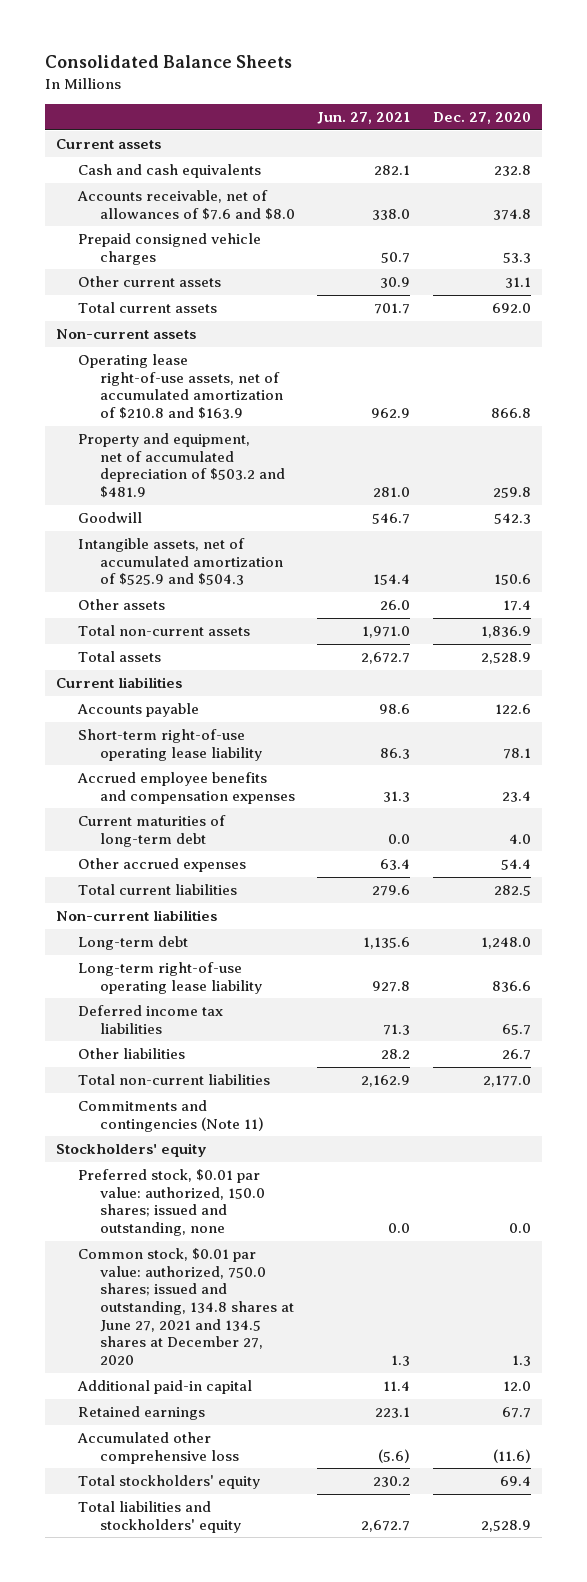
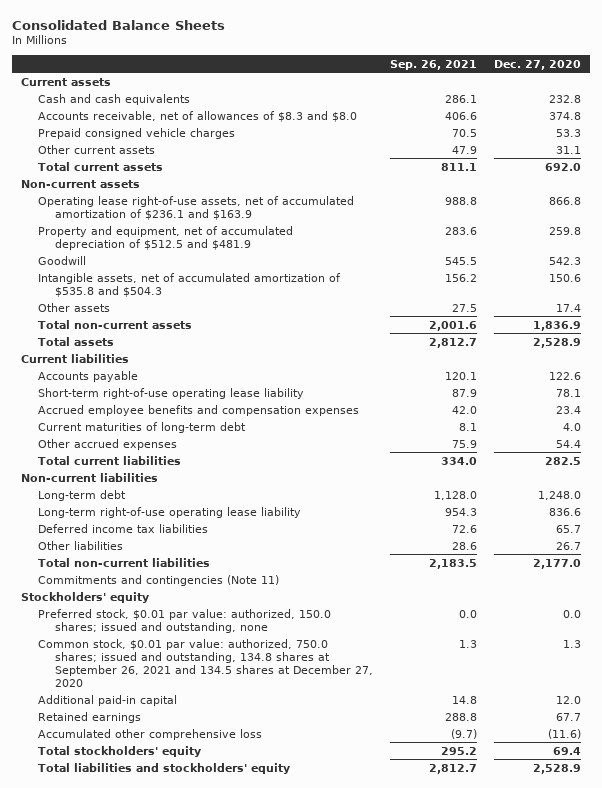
- | Jun. 27, 2021 | Dec. 27, 2020
+ | Sep. 26, 2021 | Dec. 27, 2020
- Accounts receivable, net of allowances of $7.6 and $8.0 | 338.0 | 374.8
+ Accounts receivable, net of allowances of $8.3 and $8.0 | 406.6 | 374.8
- Operating lease right-of-use assets, net of accumulated amortization of $210.8 and $163.9 | 962.9 | 866.8
- Property and equipment, net of accumulated depreciation of $503.2 and $481.9 | 281.0 | 259.8
+ Operating lease right-of-use assets, net of accumulated amortization of $236.1 and $163.9 | 988.8 | 866.8
+ Property and equipment, net of accumulated depreciation of $512.5 and $481.9 | 283.6 | 259.8
- Intangible assets, net of accumulated amortization of $525.9 and $504.3 | 154.4 | 150.6
+ Intangible assets, net of accumulated amortization of $535.8 and $504.3 | 156.2 | 150.6
- Common stock, $0.01 par value: authorized, 750.0 shares; issued and outstanding, 134.8 shares at June 27, 2021 and 134.5 shares at December 27, 2020 | 1.3 | 1.3
+ Common stock, $0.01 par value: authorized, 750.0 shares; issued and outstanding, 134.8 shares at September 26, 2021 and 134.5 shares at December 27, 2020 | 1.3 | 1.3

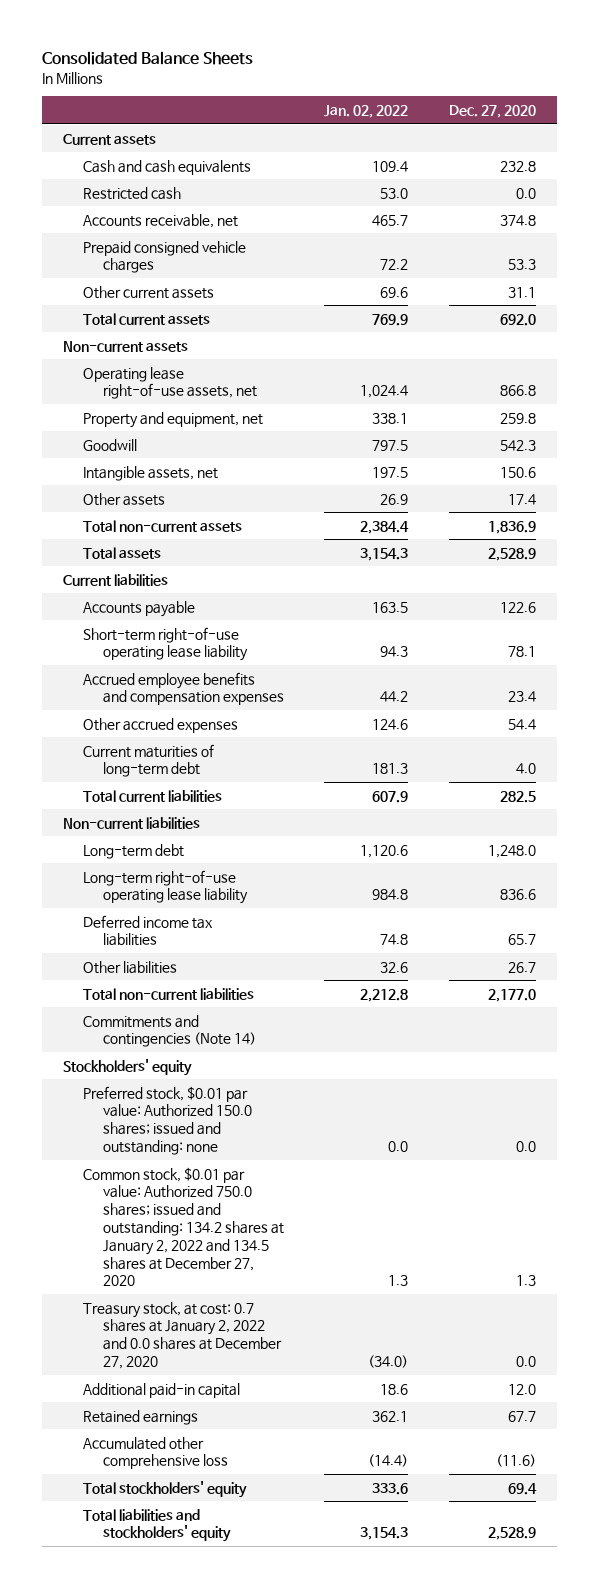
- | Sep. 26, 2021 | Dec. 27, 2020
+ | Jan. 02, 2022 | Dec. 27, 2020
- Accounts receivable, net of allowances of $8.3 and $8.0 | 406.6 | 374.8
+ Restricted cash | 53.0 | 0.0
+ Accounts receivable, net | 465.7 | 374.8
- Operating lease right-of-use assets, net of accumulated amortization of $236.1 and $163.9 | 988.8 | 866.8
- Property and equipment, net of accumulated depreciation of $512.5 and $481.9 | 283.6 | 259.8
+ Operating lease right-of-use assets, net | 1,024.4 | 866.8
+ Property and equipment, net | 338.1 | 259.8
- Intangible assets, net of accumulated amortization of $535.8 and $504.3 | 156.2 | 150.6
+ Intangible assets, net | 197.5 | 150.6
moved down: Current maturities of long-term debt | 181.3 | 4.0
- Commitments and contingencies (Note 11)
+ Commitments and contingencies (Note 14)
- Preferred stock, $0.01 par value: authorized, 150.0 shares; issued and outstanding, none | 0.0 | 0.0
- Common stock, $0.01 par value: authorized, 750.0 shares; issued and outstanding, 134.8 shares at September 26, 2021 and 134.5 shares at December 27, 2020 | 1.3 | 1.3
+ Preferred stock, $0.01 par value: Authorized 150.0 shares; issued and outstanding: none | 0.0 | 0.0
+ Common stock, $0.01 par value: Authorized 750.0 shares; issued and outstanding: 134.2 shares at January 2, 2022 and 134.5 shares at December 27, 2020 | 1.3 | 1.3
+ Treasury stock, at cost: 0.7 shares at January 2, 2022 and 0.0 shares at December 27, 2020 | (34.0) | 0.0

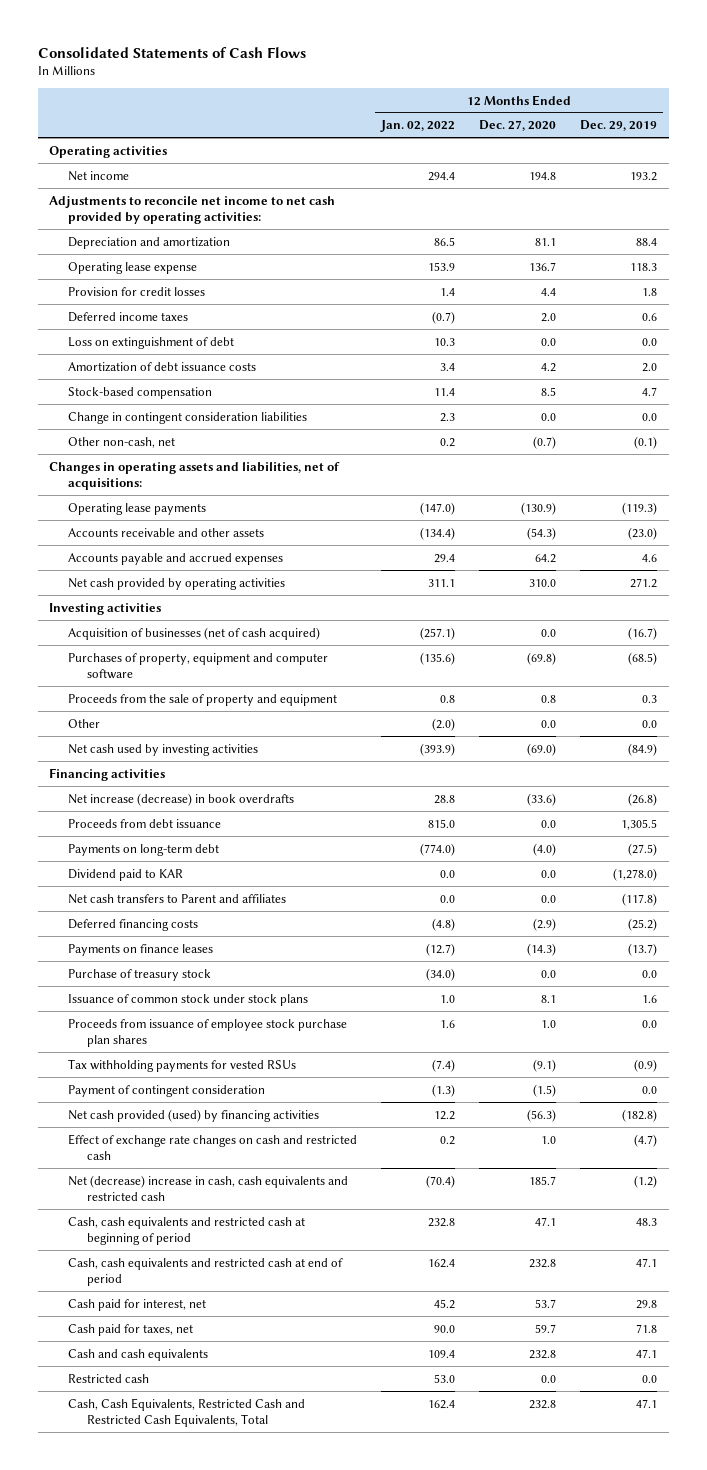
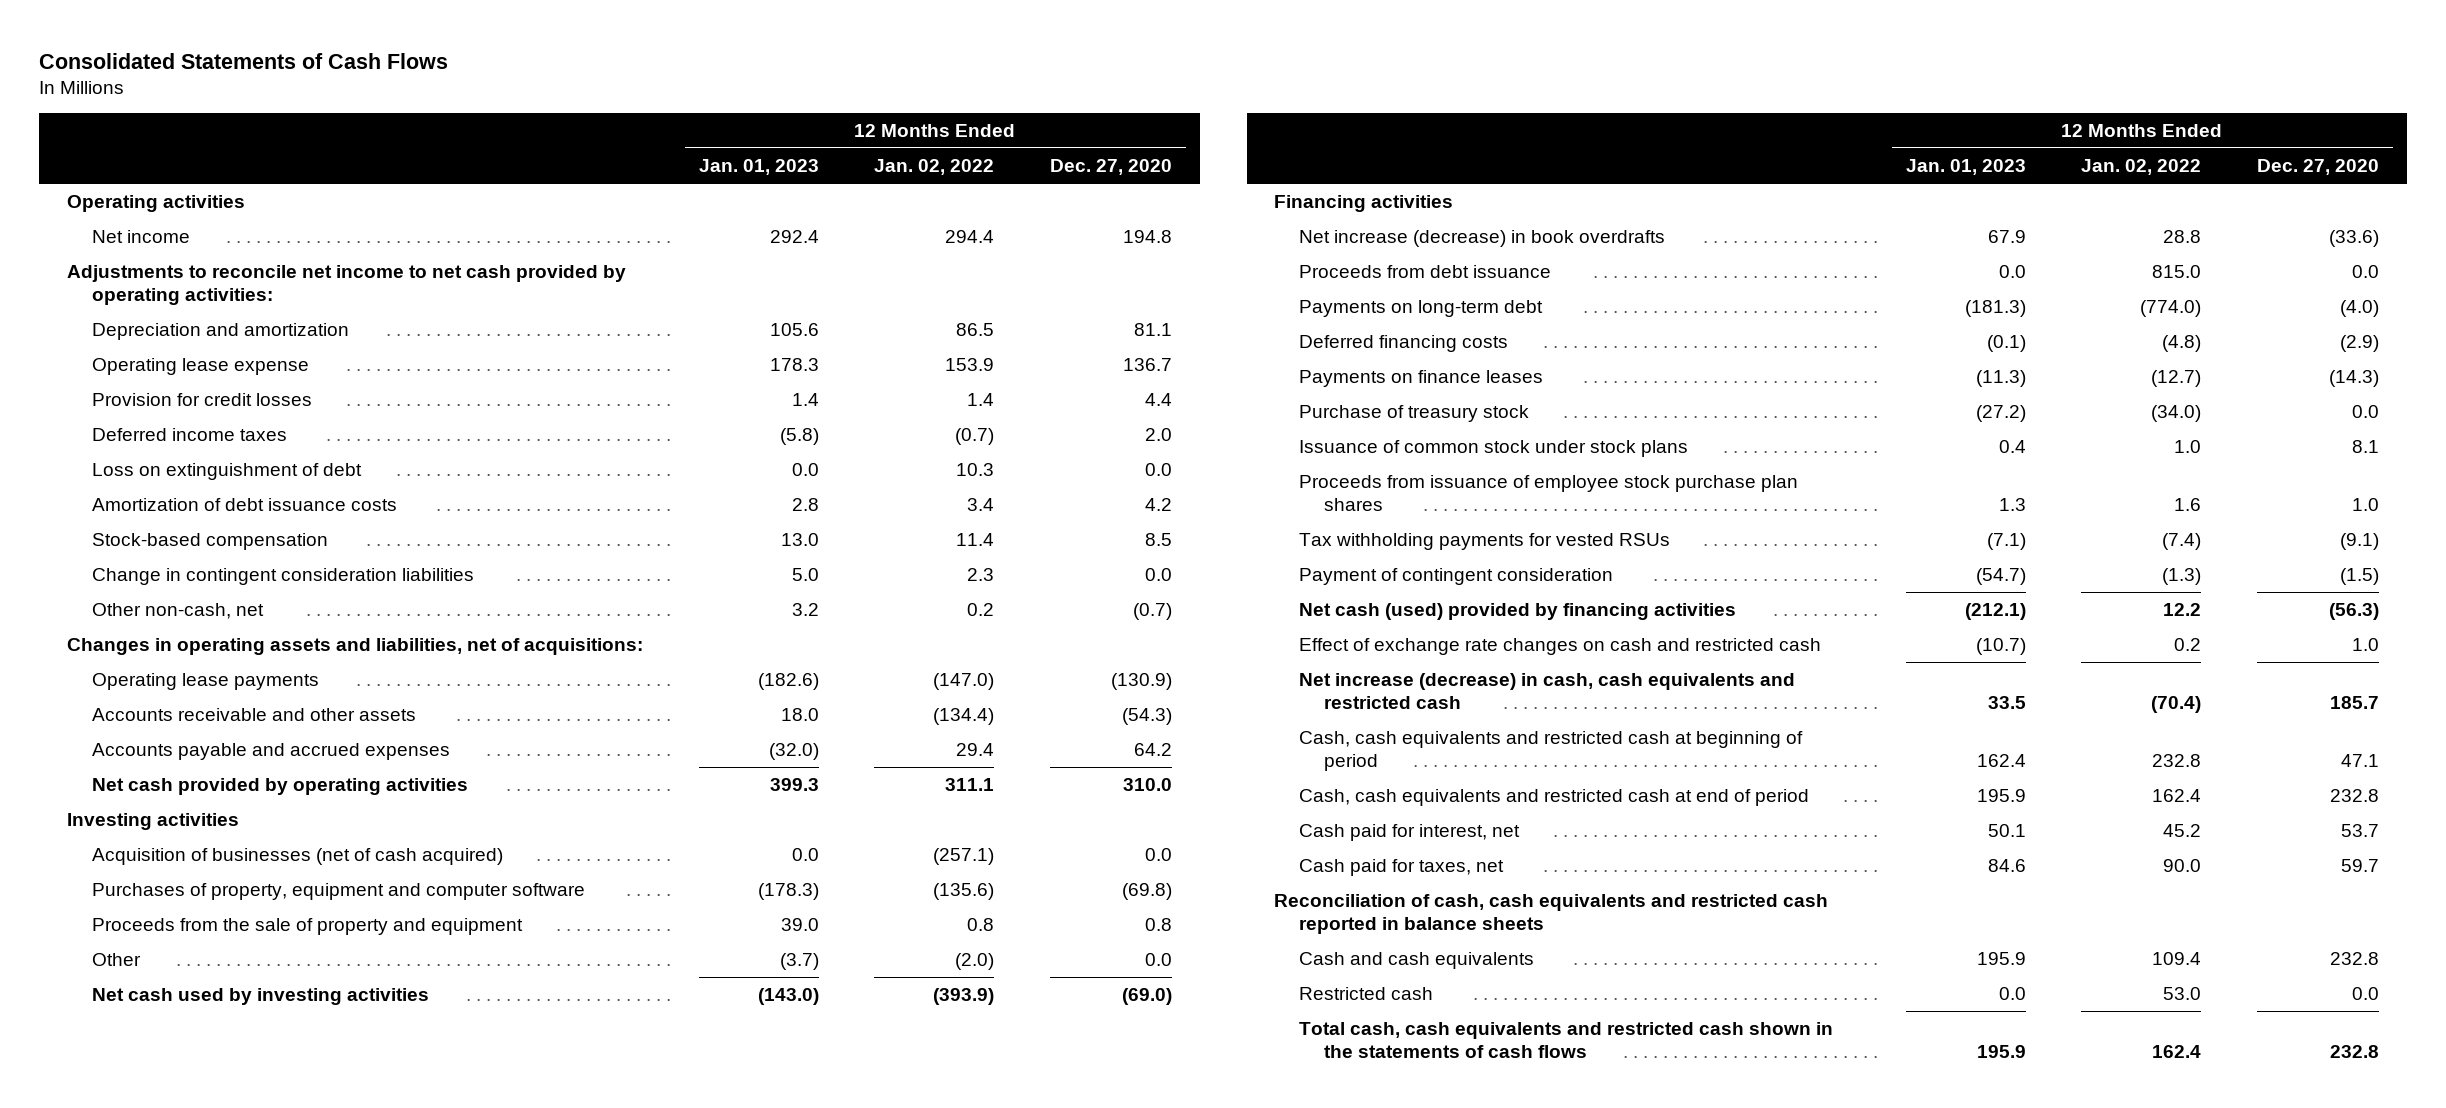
- | 12 Months Ended Jan. 02, 2022 | 12 Months Ended Dec. 27, 2020 | 12 Months Ended Dec. 29, 2019
+ | 12 Months Ended Jan. 01, 2023 | 12 Months Ended Jan. 02, 2022 | 12 Months Ended Dec. 27, 2020
- Dividend paid to KAR | 0.0 | 0.0 | (1,278.0)
- Net cash transfers to Parent and affiliates | 0.0 | 0.0 | (117.8)
- Net cash provided (used) by financing activities | 12.2 | (56.3) | (182.8)
+ Net cash (used) provided by financing activities | (212.1) | 12.2 | (56.3)
- Net (decrease) increase in cash, cash equivalents and restricted cash | (70.4) | 185.7 | (1.2)
+ Net increase (decrease) in cash, cash equivalents and restricted cash | 33.5 | (70.4) | 185.7
+ Reconciliation of cash, cash equivalents and restricted cash reported in balance sheets
- Cash, Cash Equivalents, Restricted Cash and Restricted Cash Equivalents, Total | 162.4 | 232.8 | 47.1
+ Total cash, cash equivalents and restricted cash shown in the statements of cash flows | 195.9 | 162.4 | 232.8

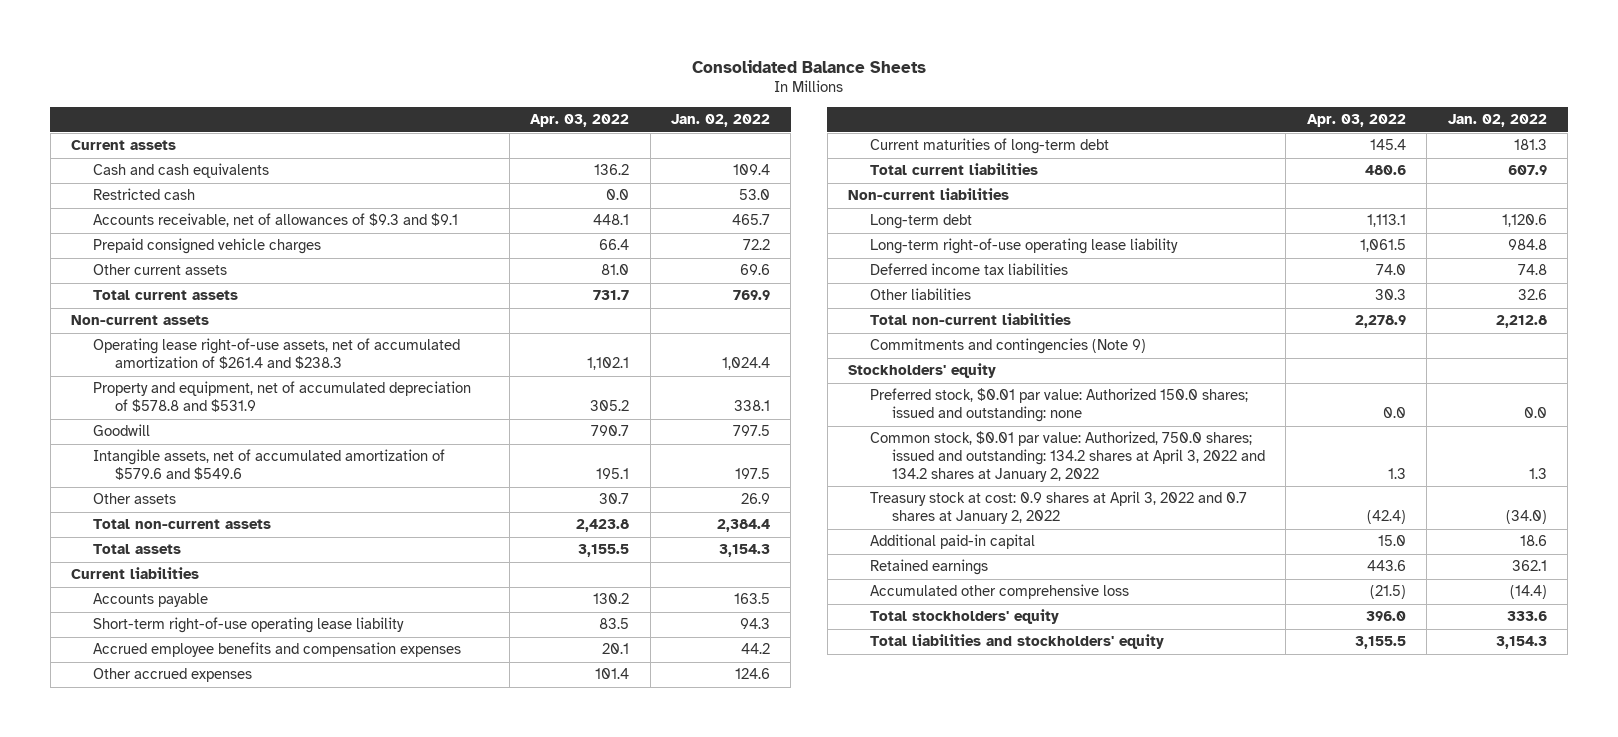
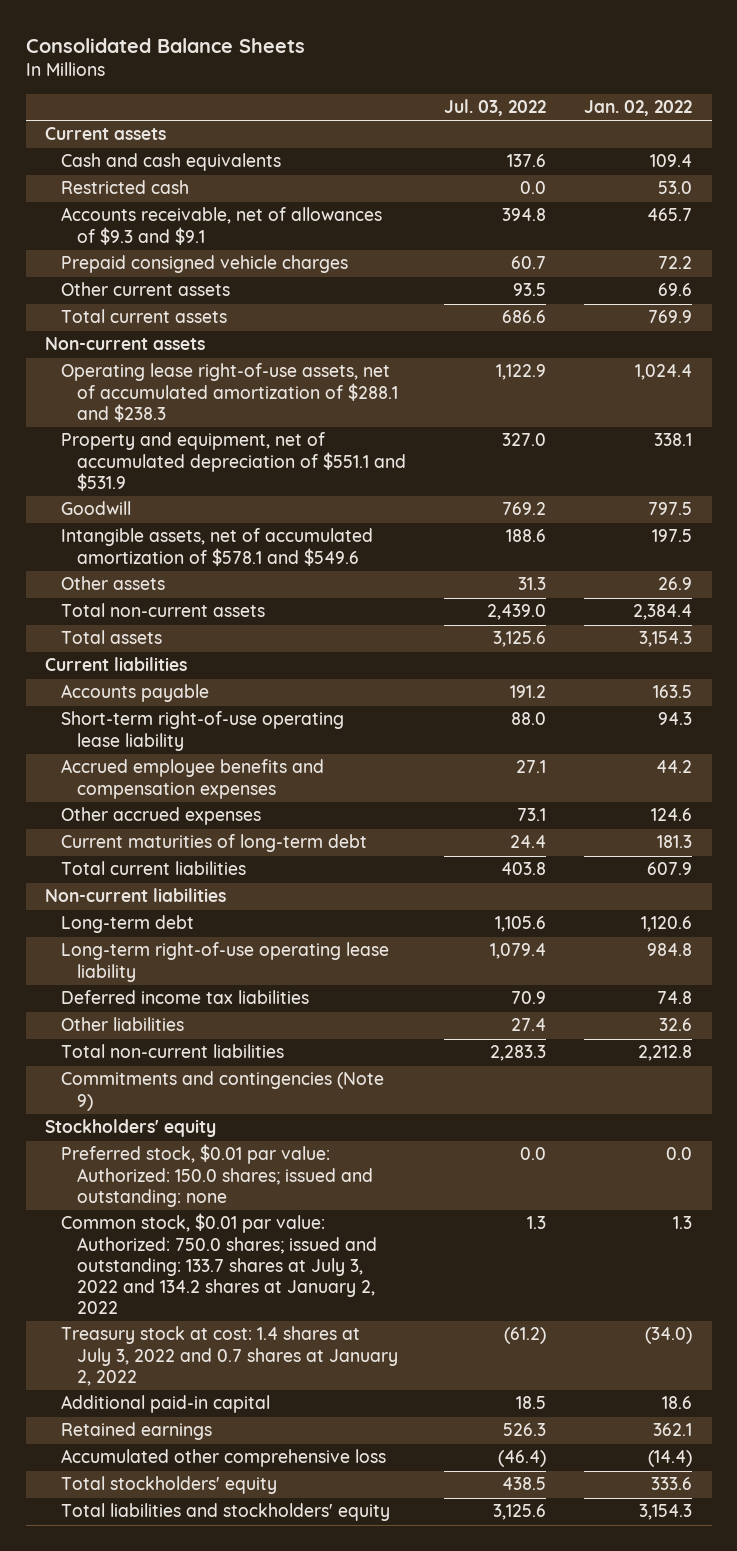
- | Apr. 03, 2022 | Jan. 02, 2022
+ | Jul. 03, 2022 | Jan. 02, 2022
- Operating lease right-of-use assets, net of accumulated amortization of $261.4 and $238.3 | 1,102.1 | 1,024.4
- Property and equipment, net of accumulated depreciation of $578.8 and $531.9 | 305.2 | 338.1
+ Operating lease right-of-use assets, net of accumulated amortization of $288.1 and $238.3 | 1,122.9 | 1,024.4
+ Property and equipment, net of accumulated depreciation of $551.1 and $531.9 | 327.0 | 338.1
- Intangible assets, net of accumulated amortization of $579.6 and $549.6 | 195.1 | 197.5
+ Intangible assets, net of accumulated amortization of $578.1 and $549.6 | 188.6 | 197.5
- Preferred stock, $0.01 par value: Authorized 150.0 shares; issued and outstanding: none | 0.0 | 0.0
- Common stock, $0.01 par value: Authorized, 750.0 shares; issued and outstanding: 134.2 shares at April 3, 2022 and 134.2 shares at January 2, 2022 | 1.3 | 1.3
- Treasury stock at cost: 0.9 shares at April 3, 2022 and 0.7 shares at January 2, 2022 | (42.4) | (34.0)
+ Preferred stock, $0.01 par value: Authorized: 150.0 shares; issued and outstanding: none | 0.0 | 0.0
+ Common stock, $0.01 par value: Authorized: 750.0 shares; issued and outstanding: 133.7 shares at July 3, 2022 and 134.2 shares at January 2, 2022 | 1.3 | 1.3
+ Treasury stock at cost: 1.4 shares at July 3, 2022 and 0.7 shares at January 2, 2022 | (61.2) | (34.0)

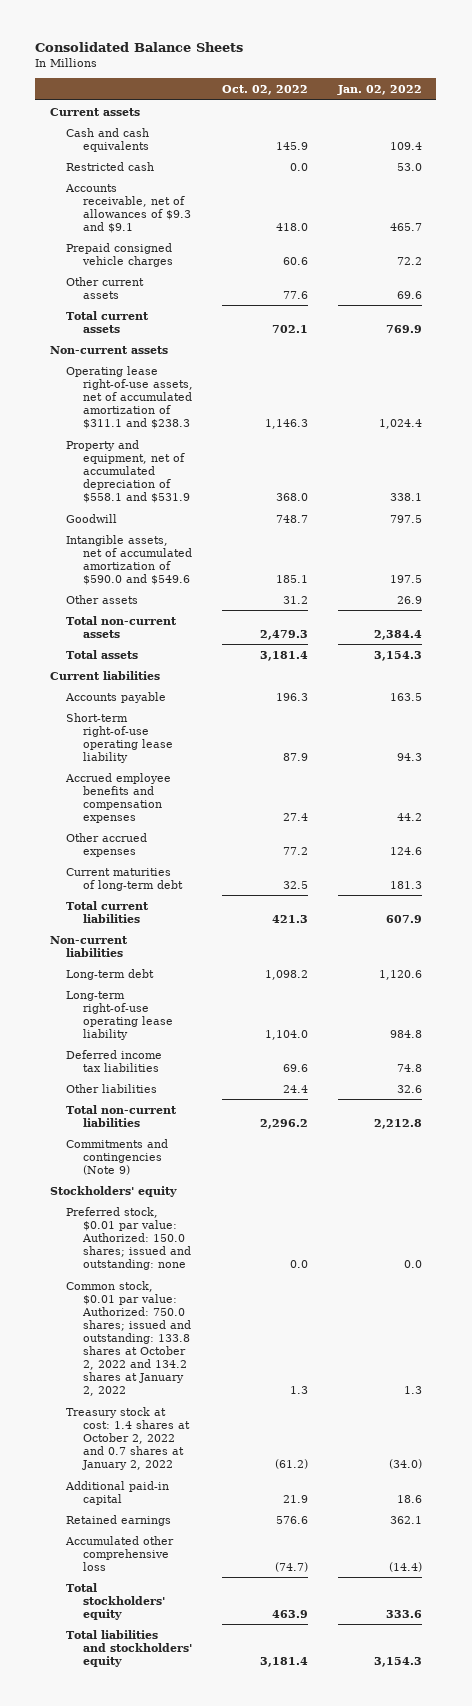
- | Jul. 03, 2022 | Jan. 02, 2022
+ | Oct. 02, 2022 | Jan. 02, 2022
- Operating lease right-of-use assets, net of accumulated amortization of $288.1 and $238.3 | 1,122.9 | 1,024.4
- Property and equipment, net of accumulated depreciation of $551.1 and $531.9 | 327.0 | 338.1
+ Operating lease right-of-use assets, net of accumulated amortization of $311.1 and $238.3 | 1,146.3 | 1,024.4
+ Property and equipment, net of accumulated depreciation of $558.1 and $531.9 | 368.0 | 338.1
- Intangible assets, net of accumulated amortization of $578.1 and $549.6 | 188.6 | 197.5
+ Intangible assets, net of accumulated amortization of $590.0 and $549.6 | 185.1 | 197.5
- Common stock, $0.01 par value: Authorized: 750.0 shares; issued and outstanding: 133.7 shares at July 3, 2022 and 134.2 shares at January 2, 2022 | 1.3 | 1.3
- Treasury stock at cost: 1.4 shares at July 3, 2022 and 0.7 shares at January 2, 2022 | (61.2) | (34.0)
+ Common stock, $0.01 par value: Authorized: 750.0 shares; issued and outstanding: 133.8 shares at October 2, 2022 and 134.2 shares at January 2, 2022 | 1.3 | 1.3
+ Treasury stock at cost: 1.4 shares at October 2, 2022 and 0.7 shares at January 2, 2022 | (61.2) | (34.0)

